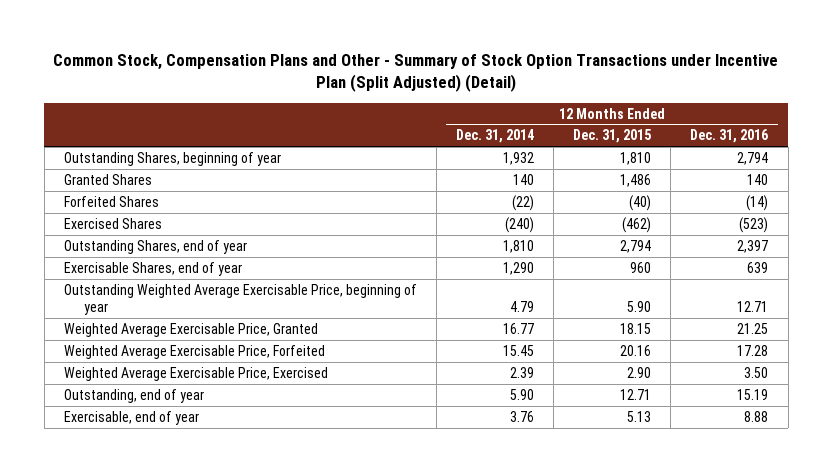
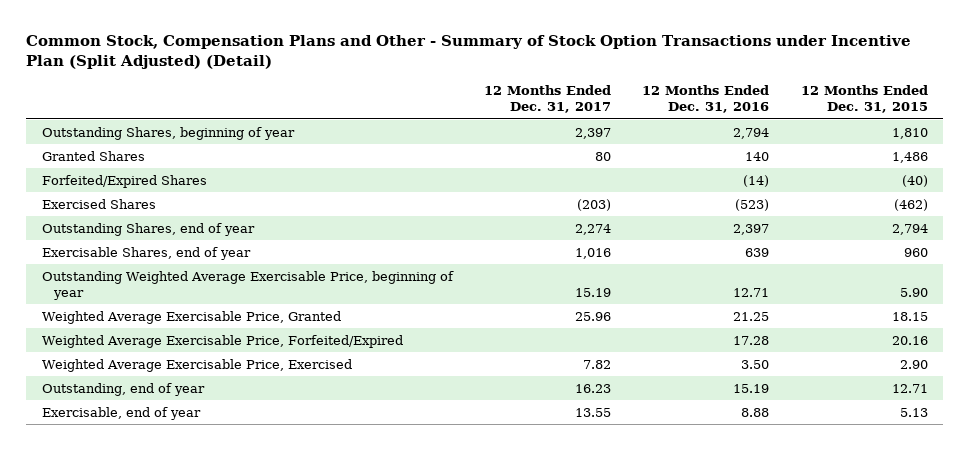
- | 12 Months Ended Dec. 31, 2014 | 12 Months Ended Dec. 31, 2015 | 12 Months Ended Dec. 31, 2016
+ | 12 Months Ended Dec. 31, 2017 | 12 Months Ended Dec. 31, 2016 | 12 Months Ended Dec. 31, 2015
- Forfeited Shares | (22) | (40) | (14)
+ Forfeited/Expired Shares | | (14) | (40)
- Weighted Average Exercisable Price, Forfeited | 15.45 | 20.16 | 17.28
+ Weighted Average Exercisable Price, Forfeited/Expired | | 17.28 | 20.16

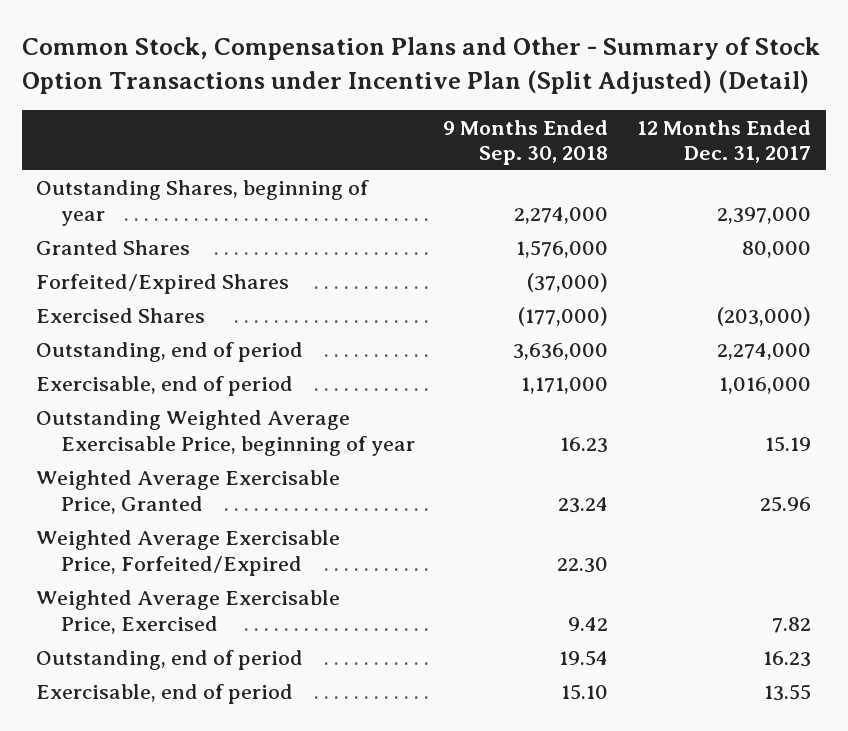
- | 12 Months Ended Dec. 31, 2017 | 12 Months Ended Dec. 31, 2016 | 12 Months Ended Dec. 31, 2015
+ | 9 Months Ended Sep. 30, 2018 | 12 Months Ended Dec. 31, 2017
- Outstanding Shares, beginning of year | 2,397 | 2,794 | 1,810
- Granted Shares | 80 | 140 | 1,486
+ Outstanding Shares, beginning of year | 2,274,000 | 2,397,000
+ Granted Shares | 1,576,000 | 80,000
- Exercised Shares | (203) | (523) | (462)
- Outstanding Shares, end of year | 2,274 | 2,397 | 2,794
- Exercisable Shares, end of year | 1,016 | 639 | 960
+ Exercised Shares | (177,000) | (203,000)
+ Outstanding, end of period | 3,636,000 | 2,274,000
+ Exercisable, end of period | 1,171,000 | 1,016,000
- Outstanding, end of year | 16.23 | 15.19 | 12.71
- Exercisable, end of year | 13.55 | 8.88 | 5.13
+ Outstanding, end of period | 19.54 | 16.23
+ Exercisable, end of period | 15.10 | 13.55

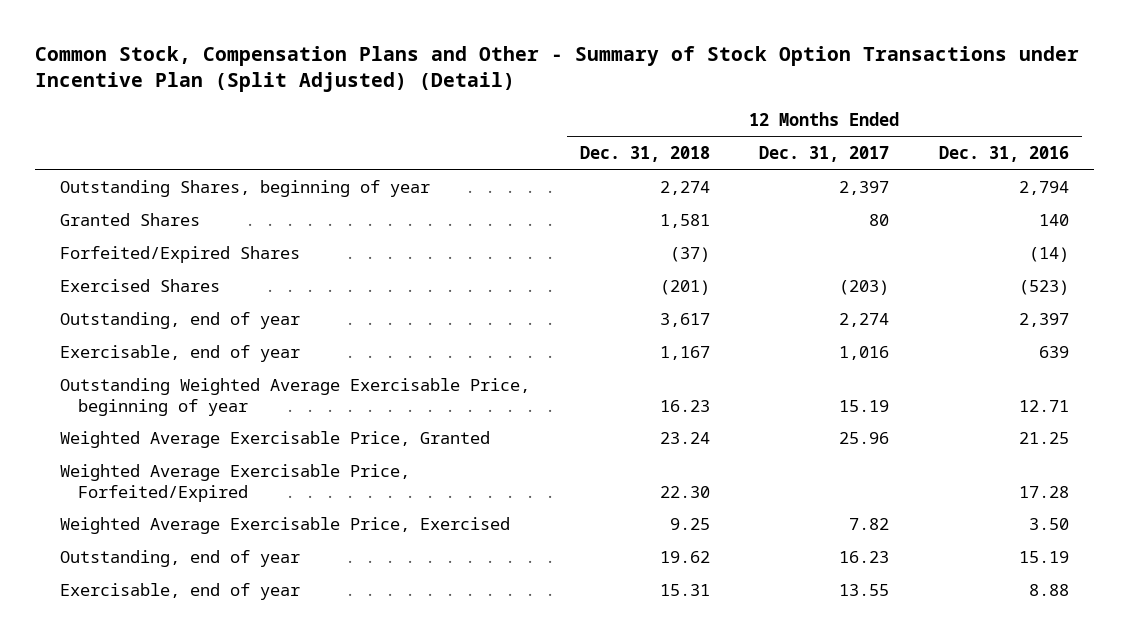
- | 9 Months Ended Sep. 30, 2018 | 12 Months Ended Dec. 31, 2017
+ | 12 Months Ended Dec. 31, 2018 | 12 Months Ended Dec. 31, 2017 | 12 Months Ended Dec. 31, 2016
- Outstanding Shares, beginning of year | 2,274,000 | 2,397,000
- Granted Shares | 1,576,000 | 80,000
+ Outstanding Shares, beginning of year | 2,274 | 2,397 | 2,794
+ Granted Shares | 1,581 | 80 | 140
- Exercised Shares | (177,000) | (203,000)
- Outstanding, end of period | 3,636,000 | 2,274,000
- Exercisable, end of period | 1,171,000 | 1,016,000
+ Exercised Shares | (201) | (203) | (523)
+ Outstanding, end of year | 3,617 | 2,274 | 2,397
+ Exercisable, end of year | 1,167 | 1,016 | 639
- Outstanding, end of period | 19.54 | 16.23
- Exercisable, end of period | 15.10 | 13.55
+ Outstanding, end of year | 19.62 | 16.23 | 15.19
+ Exercisable, end of year | 15.31 | 13.55 | 8.88

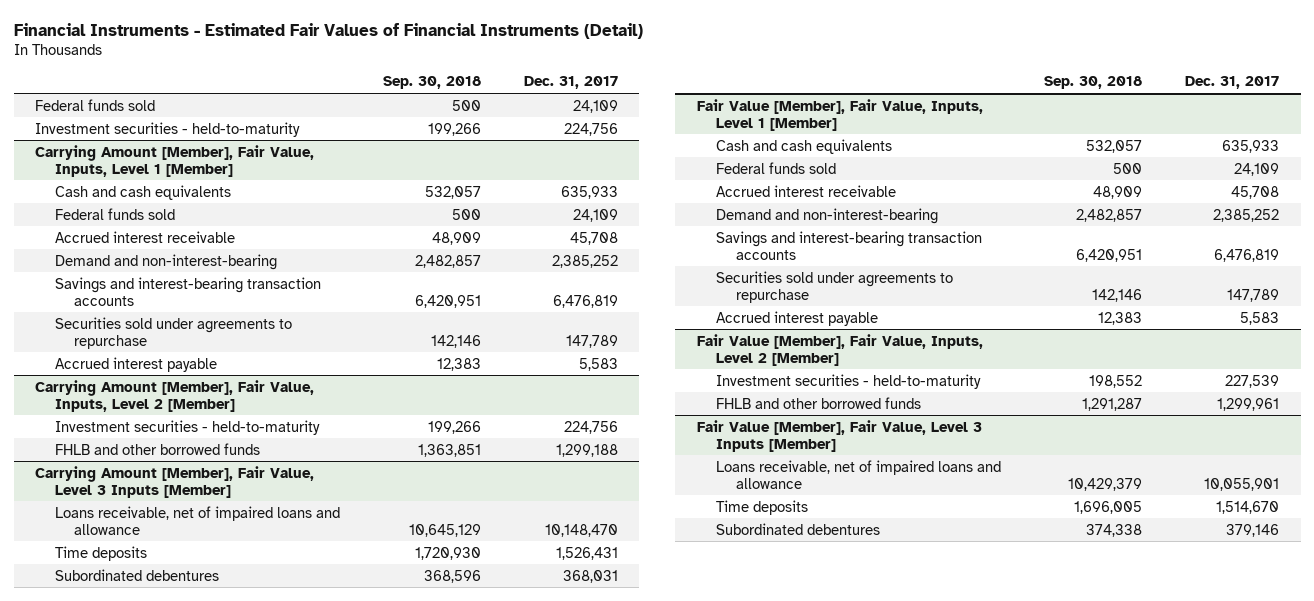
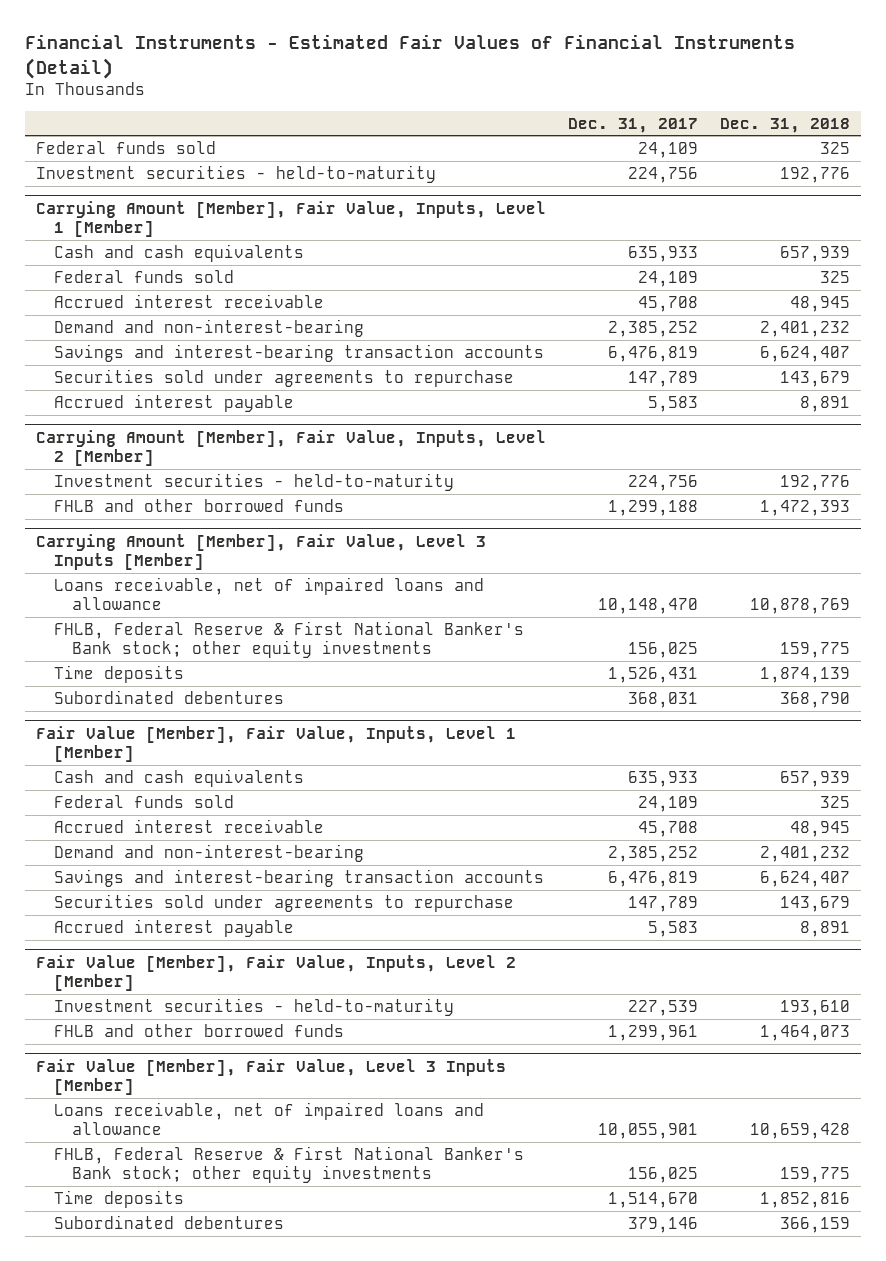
- | Sep. 30, 2018 | Dec. 31, 2017
+ | Dec. 31, 2017 | Dec. 31, 2018
@ Carrying Amount [Member], Fair Value, Level 3 Inputs [Member]
+ FHLB, Federal Reserve & First National Banker's Bank stock; other equity investments | 156,025 | 159,775
@ Fair Value [Member], Fair Value, Level 3 Inputs [Member]
+ FHLB, Federal Reserve & First National Banker's Bank stock; other equity investments | 156,025 | 159,775

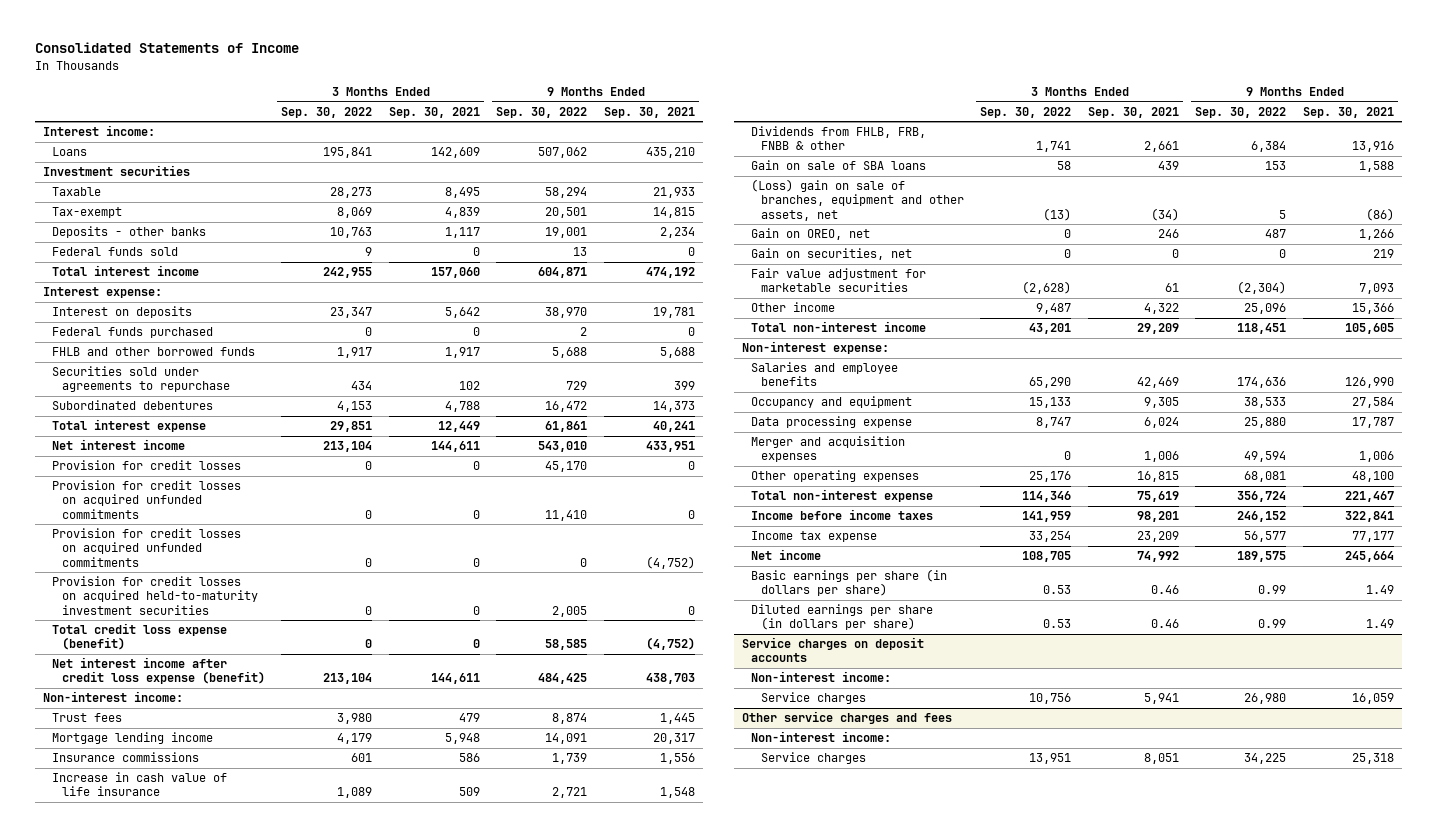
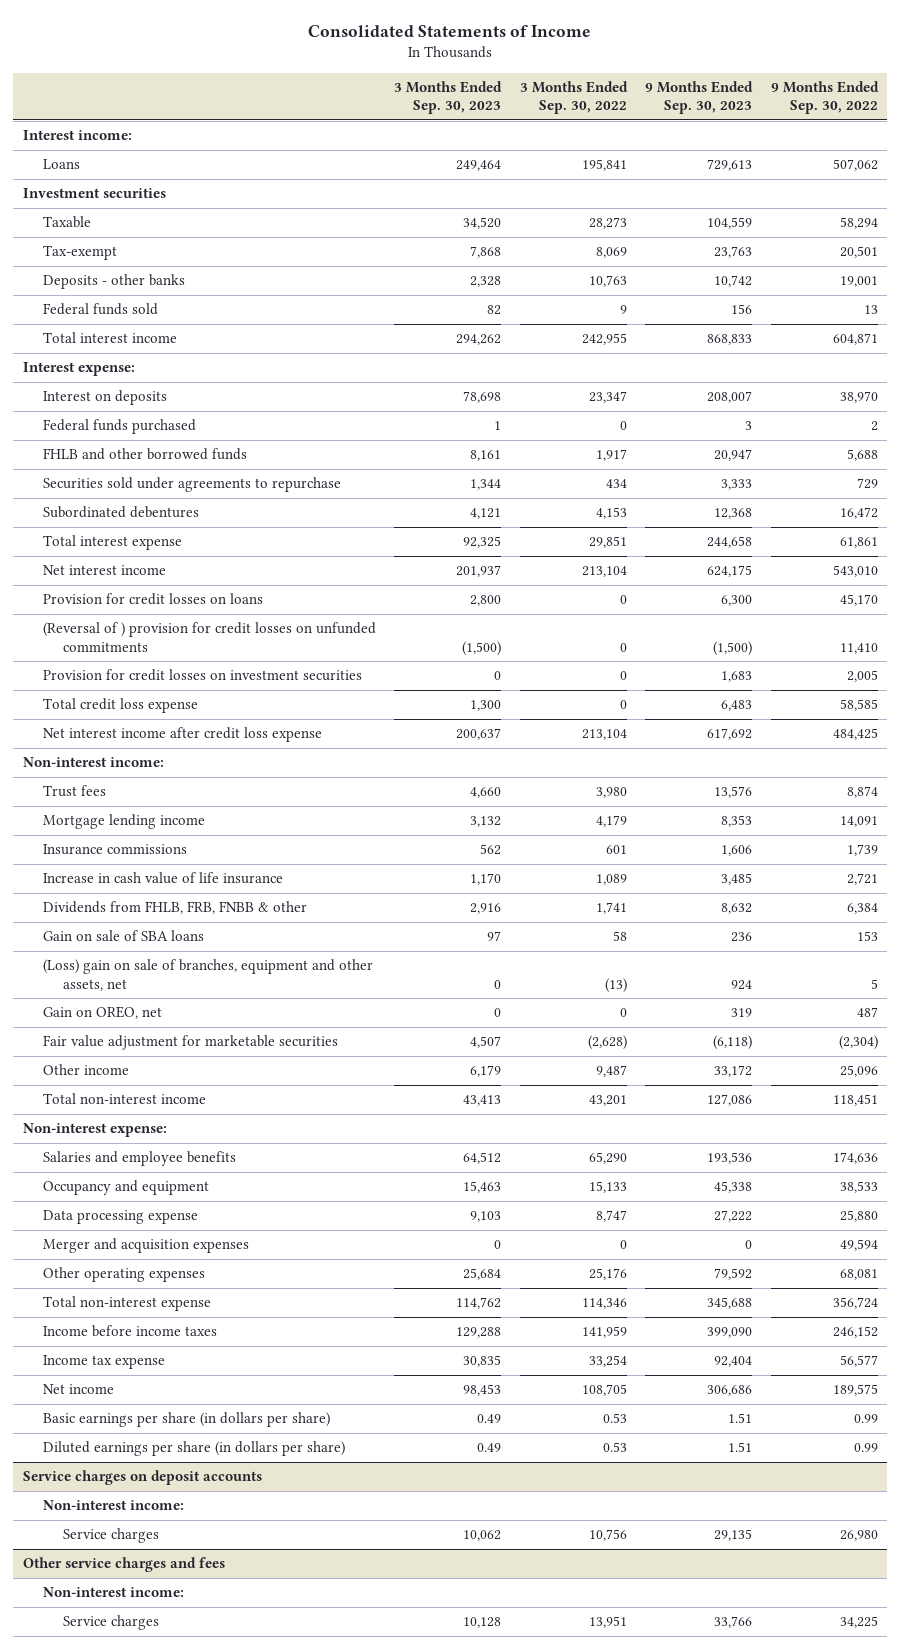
- | 3 Months Ended Sep. 30, 2022 | 3 Months Ended Sep. 30, 2021 | 9 Months Ended Sep. 30, 2022 | 9 Months Ended Sep. 30, 2021
+ | 3 Months Ended Sep. 30, 2023 | 3 Months Ended Sep. 30, 2022 | 9 Months Ended Sep. 30, 2023 | 9 Months Ended Sep. 30, 2022
- Provision for credit losses | 0 | 0 | 45,170 | 0
- Provision for credit losses on acquired unfunded commitments | 0 | 0 | 11,410 | 0
- Provision for credit losses on acquired unfunded commitments | 0 | 0 | 0 | (4,752)
- Provision for credit losses on acquired held-to-maturity investment securities | 0 | 0 | 2,005 | 0
- Total credit loss expense (benefit) | 0 | 0 | 58,585 | (4,752)
- Net interest income after credit loss expense (benefit) | 213,104 | 144,611 | 484,425 | 438,703
+ Provision for credit losses on loans | 2,800 | 0 | 6,300 | 45,170
+ (Reversal of ) provision for credit losses on unfunded commitments | (1,500) | 0 | (1,500) | 11,410
+ Provision for credit losses on investment securities | 0 | 0 | 1,683 | 2,005
+ Total credit loss expense | 1,300 | 0 | 6,483 | 58,585
+ Net interest income after credit loss expense | 200,637 | 213,104 | 617,692 | 484,425
- Gain on securities, net | 0 | 0 | 0 | 219

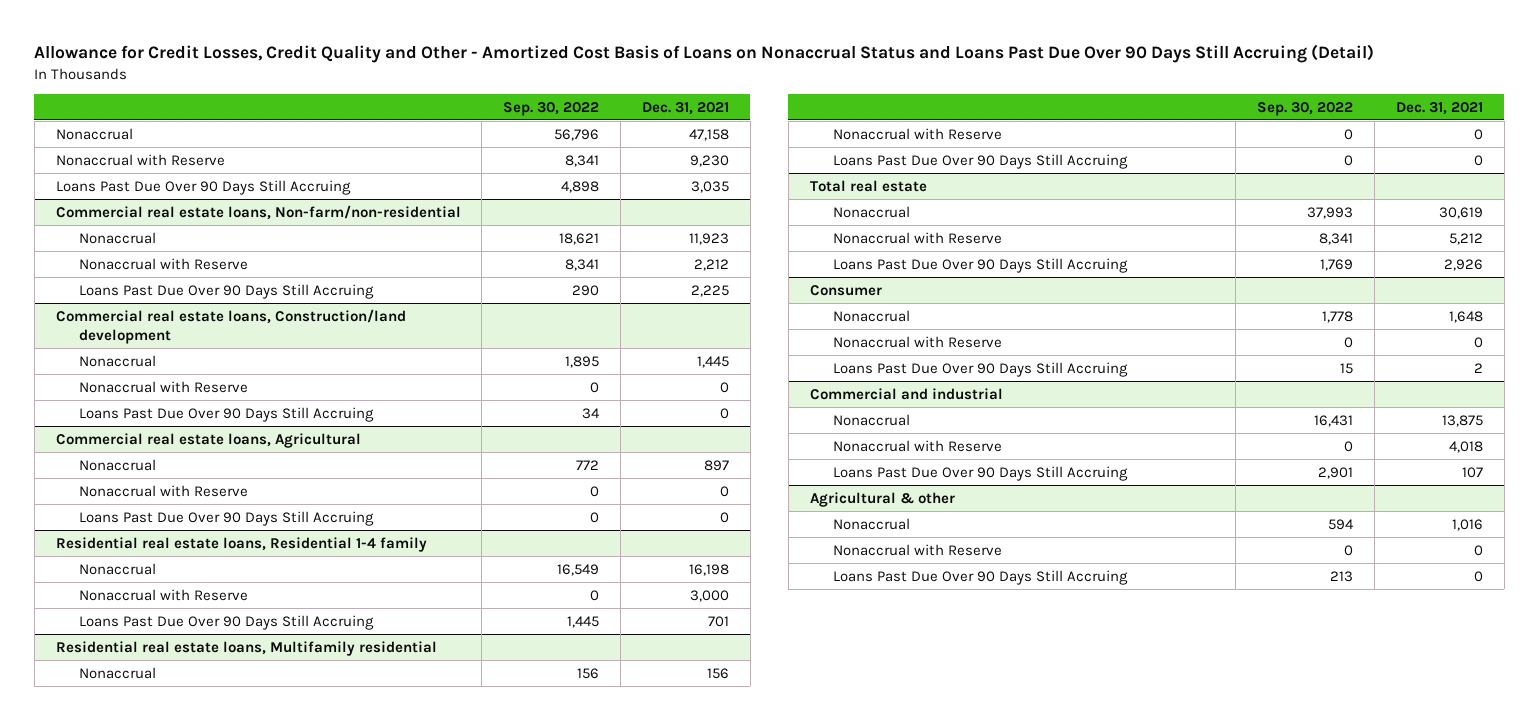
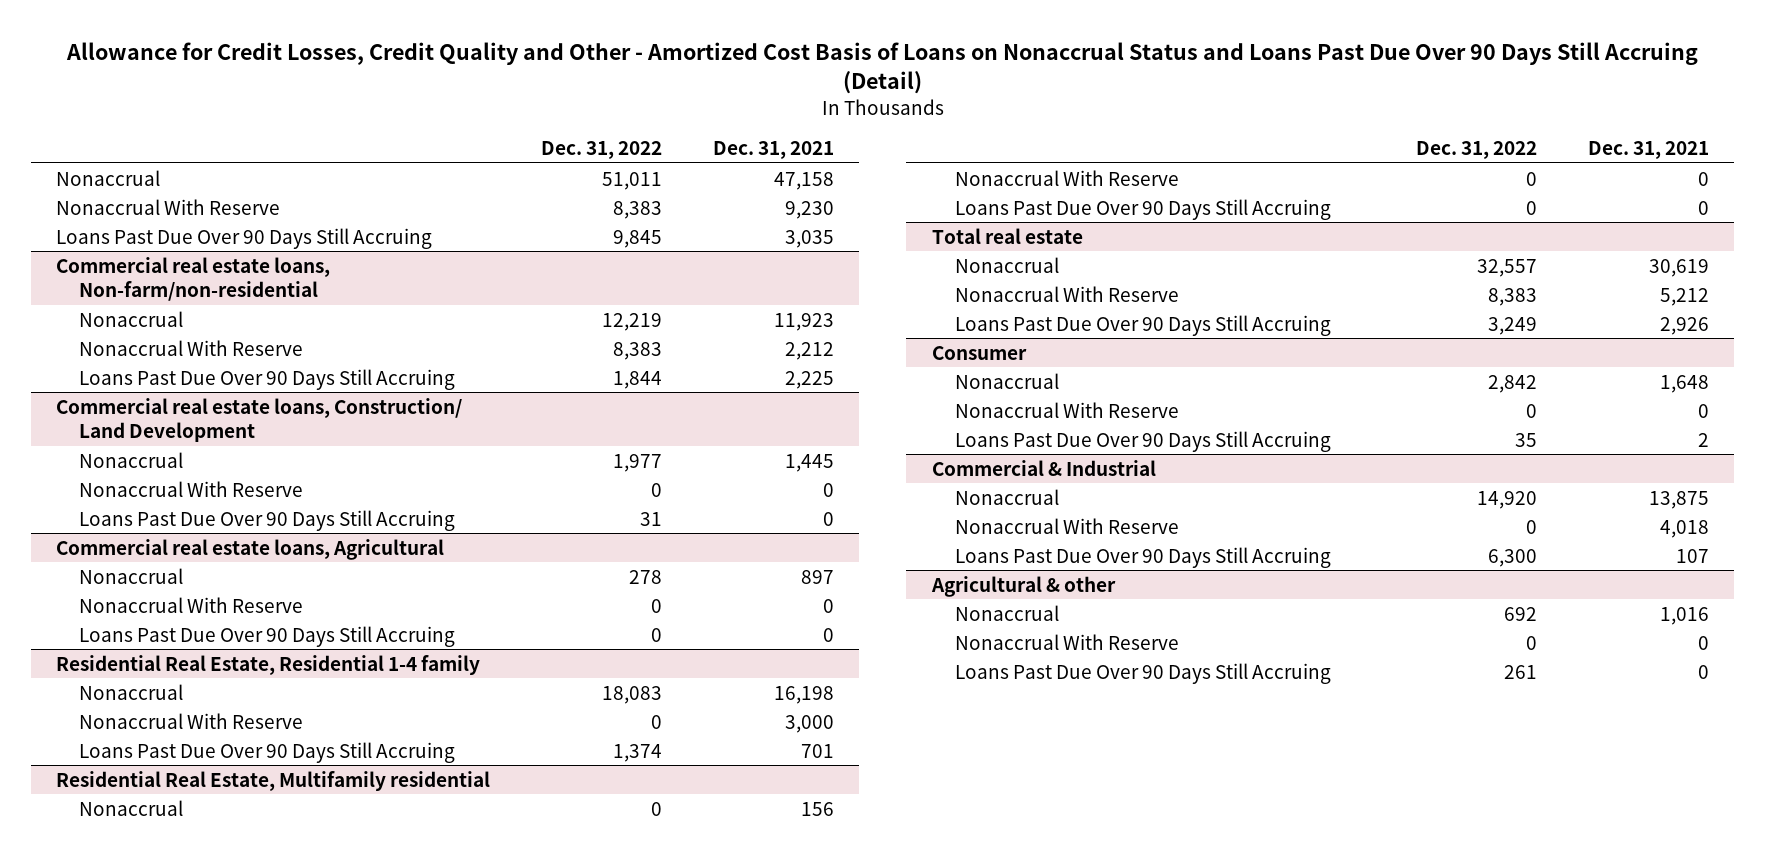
- | Sep. 30, 2022 | Dec. 31, 2021
+ | Dec. 31, 2022 | Dec. 31, 2021
- Nonaccrual with Reserve | 8,341 | 9,230
+ Nonaccrual With Reserve | 8,383 | 9,230
@ Commercial real estate loans, Non-farm/non-residential
- Nonaccrual with Reserve | 8,341 | 2,212
+ Nonaccrual With Reserve | 8,383 | 2,212
- Commercial real estate loans, Construction/land development
+ Commercial real estate loans, Construction/ Land Development
- Nonaccrual with Reserve | 0 | 0
+ Nonaccrual With Reserve | 0 | 0
@ Commercial real estate loans, Agricultural
- Nonaccrual with Reserve | 0 | 0
+ Nonaccrual With Reserve | 0 | 0
- Residential real estate loans, Residential 1-4 family
+ Residential Real Estate, Residential 1-4 family
- Nonaccrual with Reserve | 0 | 3,000
+ Nonaccrual With Reserve | 0 | 3,000
- Residential real estate loans, Multifamily residential
+ Residential Real Estate, Multifamily residential
- Nonaccrual with Reserve | 0 | 0
+ Nonaccrual With Reserve | 0 | 0
@ Total real estate
- Nonaccrual with Reserve | 8,341 | 5,212
+ Nonaccrual With Reserve | 8,383 | 5,212
@ Consumer
- Nonaccrual with Reserve | 0 | 0
+ Nonaccrual With Reserve | 0 | 0
- Commercial and industrial
+ Commercial & Industrial
- Nonaccrual with Reserve | 0 | 4,018
+ Nonaccrual With Reserve | 0 | 4,018
@ Agricultural & other
- Nonaccrual with Reserve | 0 | 0
+ Nonaccrual With Reserve | 0 | 0

